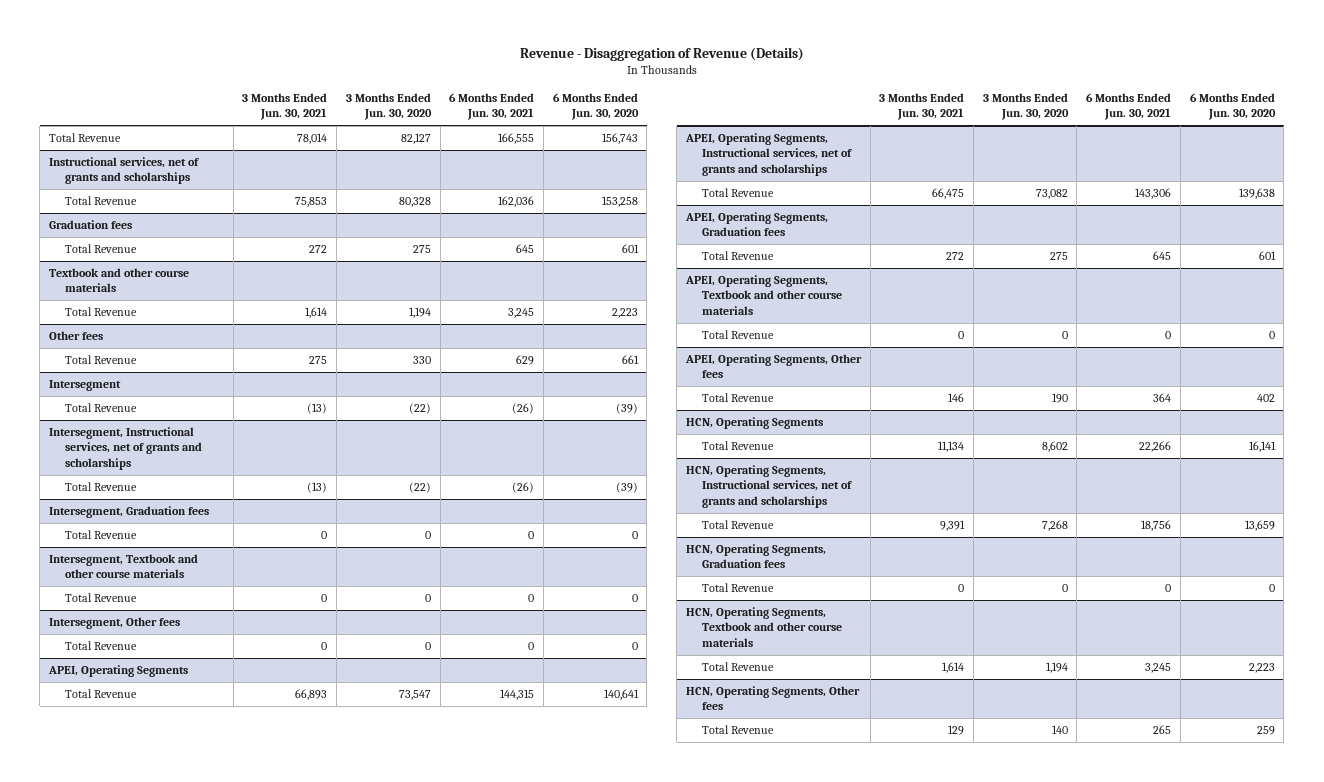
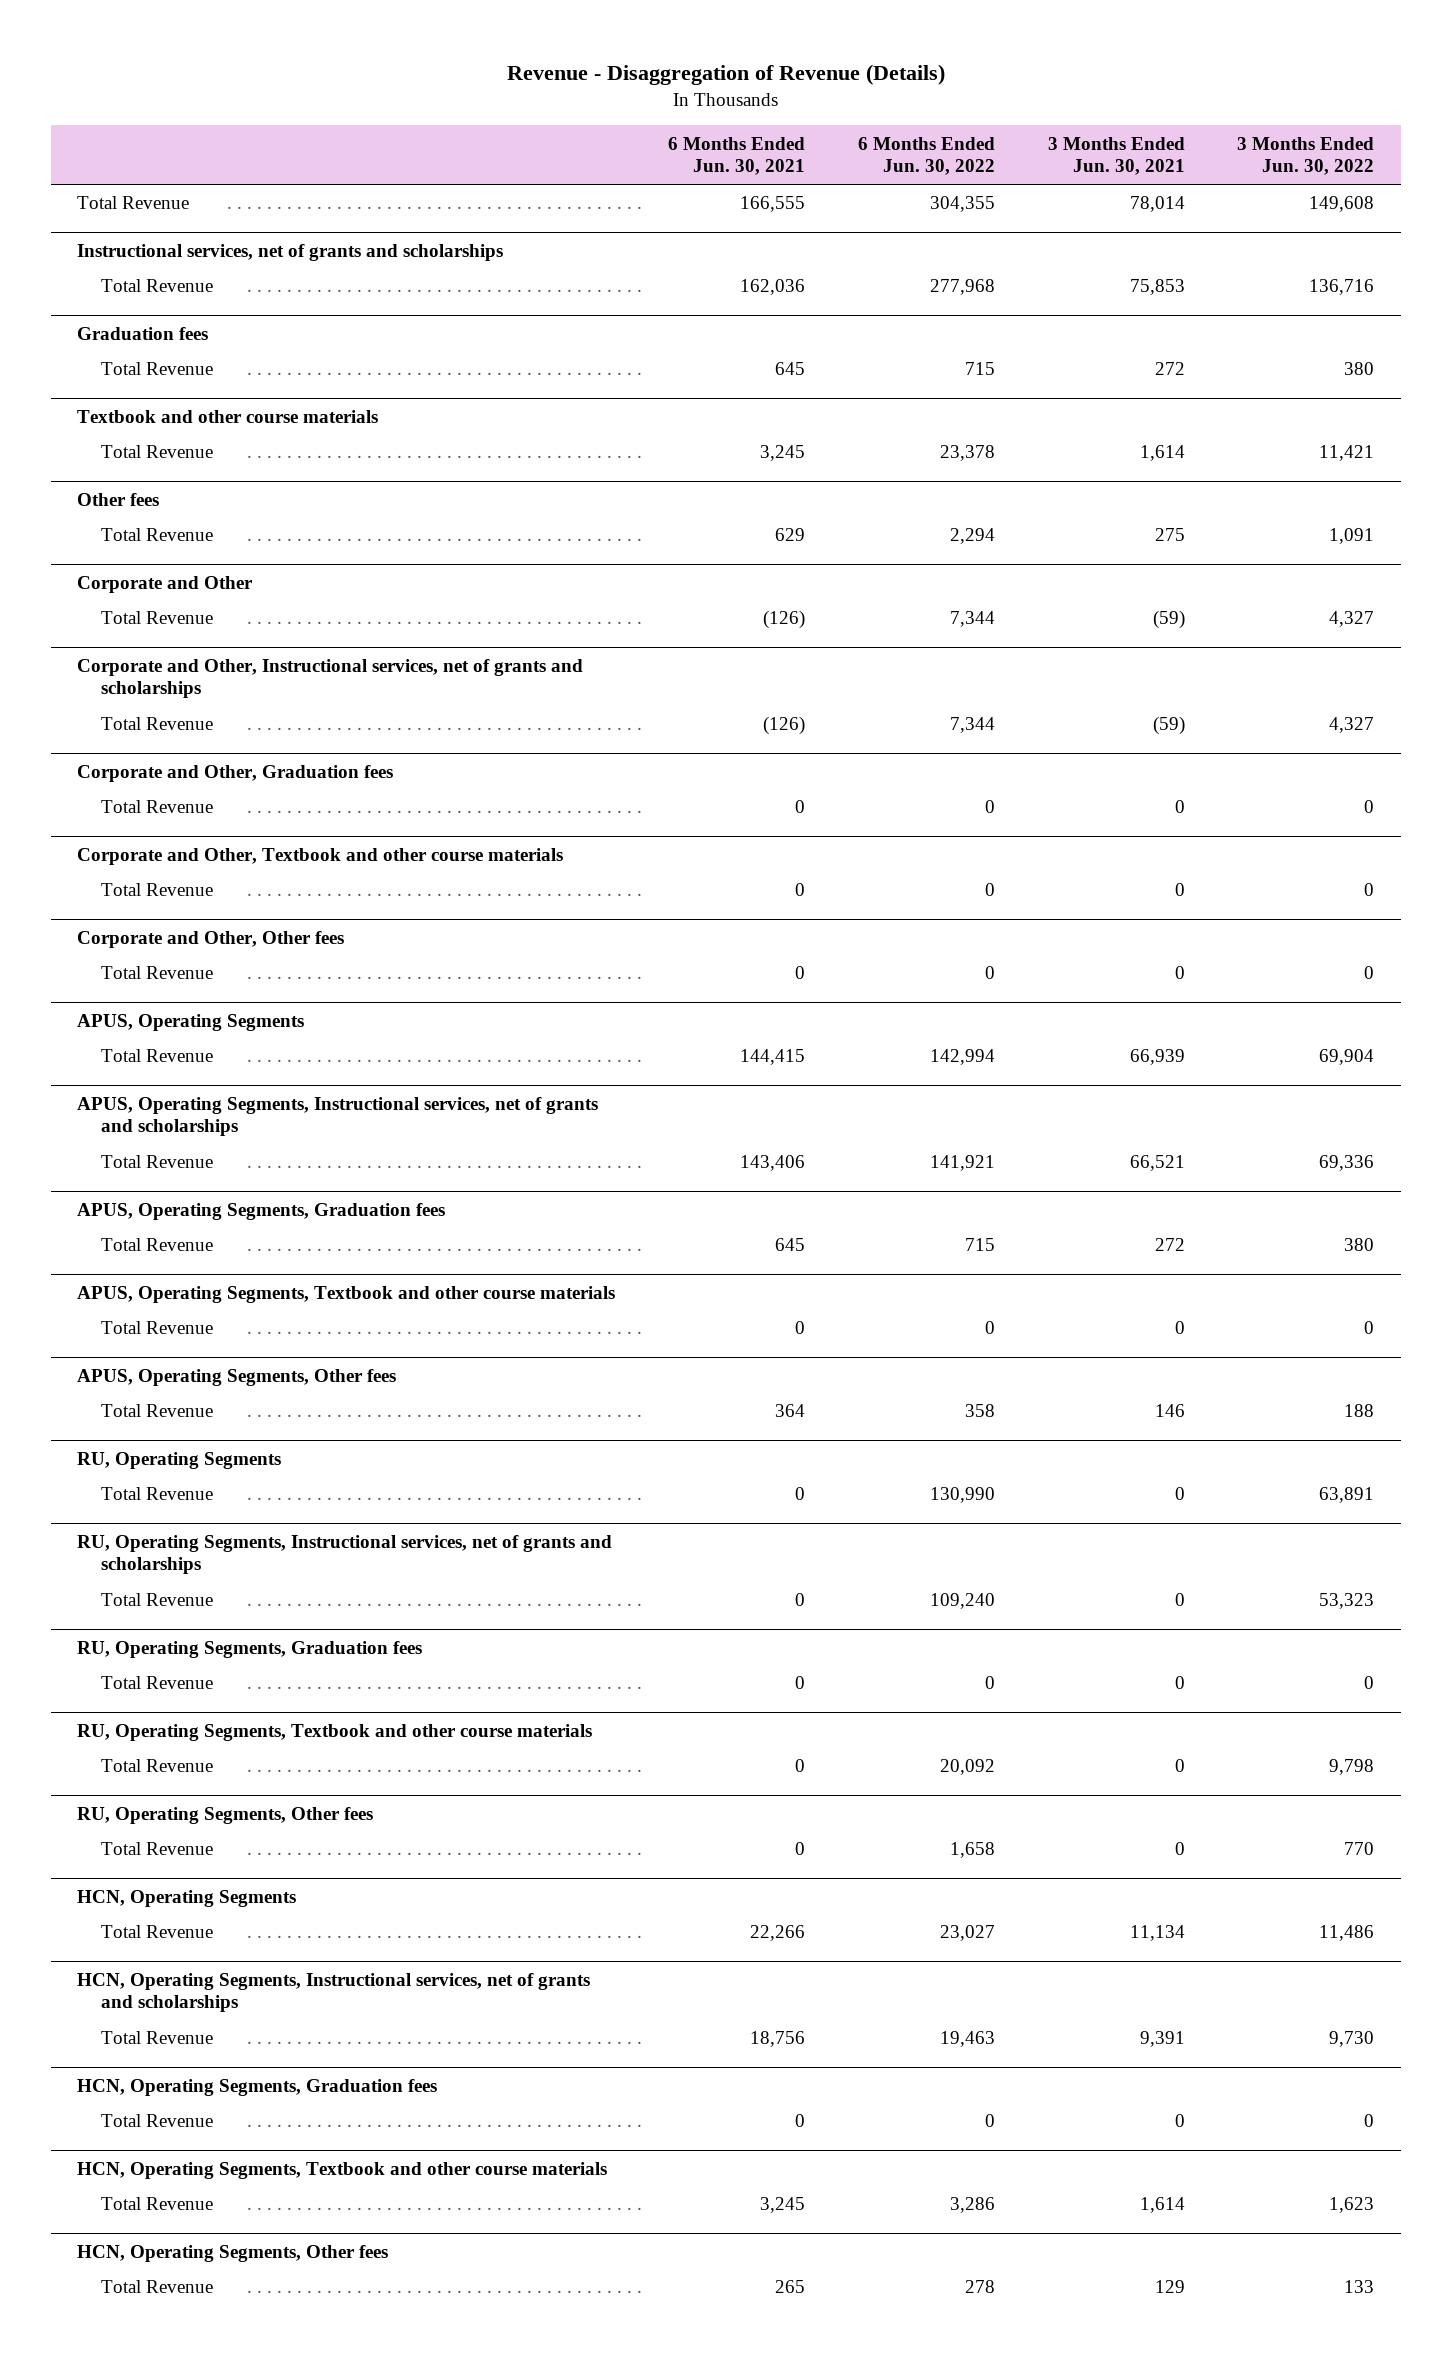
- | 3 Months Ended Jun. 30, 2021 | 3 Months Ended Jun. 30, 2020 | 6 Months Ended Jun. 30, 2021 | 6 Months Ended Jun. 30, 2020
+ | 6 Months Ended Jun. 30, 2021 | 6 Months Ended Jun. 30, 2022 | 3 Months Ended Jun. 30, 2021 | 3 Months Ended Jun. 30, 2022
- Intersegment
- Total Revenue | (13) | (22) | (26) | (39)
- Intersegment, Instructional services, net of grants and scholarships
- Total Revenue | (13) | (22) | (26) | (39)
- Intersegment, Graduation fees
+ Corporate and Other
+ Total Revenue | (126) | 7,344 | (59) | 4,327
+ Corporate and Other, Instructional services, net of grants and scholarships
+ Total Revenue | (126) | 7,344 | (59) | 4,327
+ Corporate and Other, Graduation fees
- Intersegment, Textbook and other course materials
+ Corporate and Other, Textbook and other course materials
- Intersegment, Other fees
+ Corporate and Other, Other fees
- APEI, Operating Segments
- Total Revenue | 66,893 | 73,547 | 144,315 | 140,641
- APEI, Operating Segments, Instructional services, net of grants and scholarships
- Total Revenue | 66,475 | 73,082 | 143,306 | 139,638
- APEI, Operating Segments, Graduation fees
+ APUS, Operating Segments
+ Total Revenue | 144,415 | 142,994 | 66,939 | 69,904
+ APUS, Operating Segments, Instructional services, net of grants and scholarships
+ Total Revenue | 143,406 | 141,921 | 66,521 | 69,336
+ APUS, Operating Segments, Graduation fees
- APEI, Operating Segments, Textbook and other course materials
+ APUS, Operating Segments, Textbook and other course materials
- APEI, Operating Segments, Other fees
+ APUS, Operating Segments, Other fees
+ RU, Operating Segments
+ Total Revenue | 0 | 130,990 | 0 | 63,891
+ RU, Operating Segments, Instructional services, net of grants and scholarships
+ Total Revenue | 0 | 109,240 | 0 | 53,323
+ RU, Operating Segments, Graduation fees
+ Total Revenue | 0 | 0 | 0 | 0
+ RU, Operating Segments, Textbook and other course materials
+ Total Revenue | 0 | 20,092 | 0 | 9,798
+ RU, Operating Segments, Other fees
+ Total Revenue | 0 | 1,658 | 0 | 770

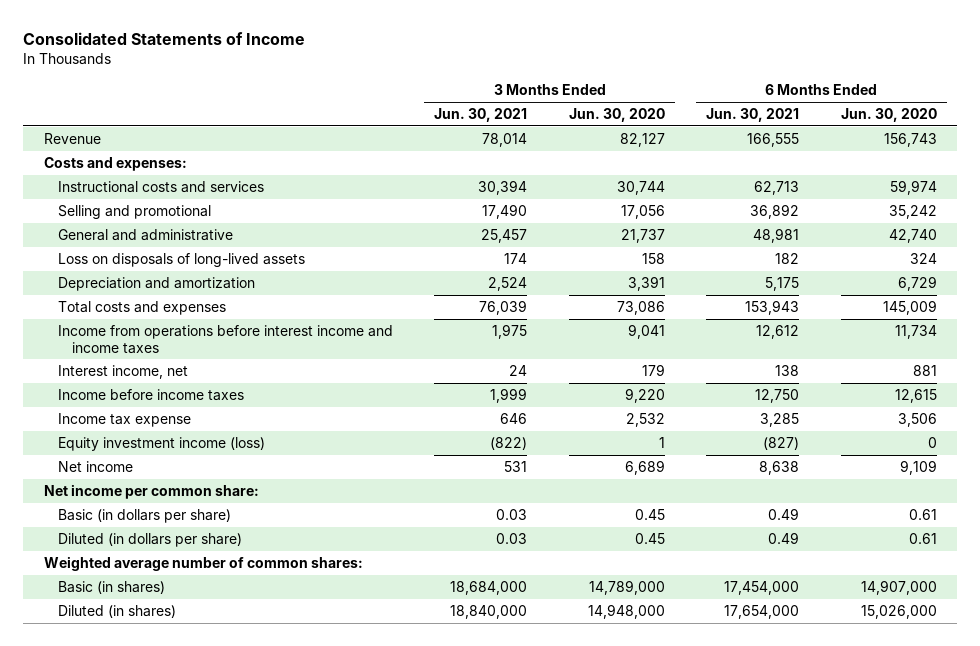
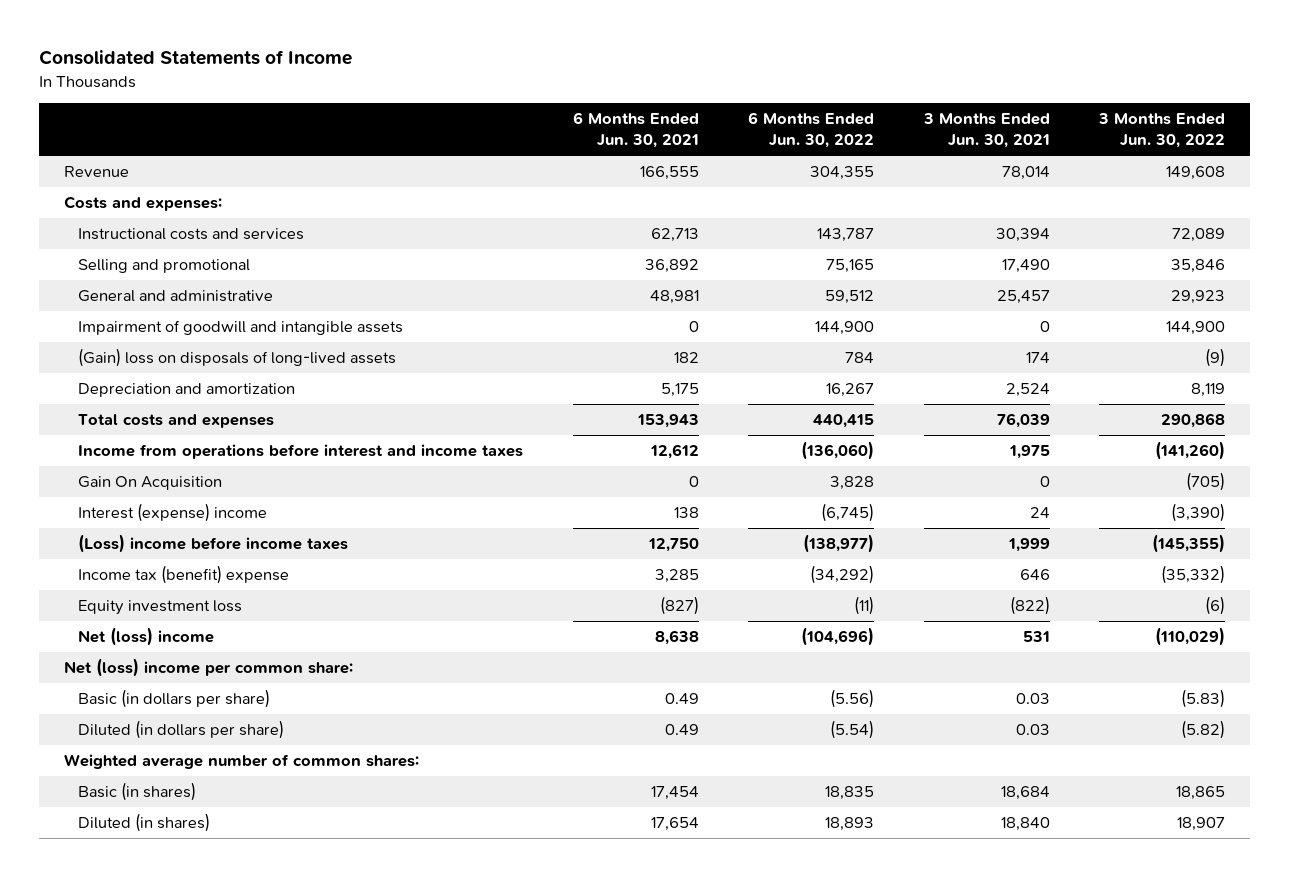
- | 3 Months Ended Jun. 30, 2021 | 3 Months Ended Jun. 30, 2020 | 6 Months Ended Jun. 30, 2021 | 6 Months Ended Jun. 30, 2020
+ | 6 Months Ended Jun. 30, 2021 | 6 Months Ended Jun. 30, 2022 | 3 Months Ended Jun. 30, 2021 | 3 Months Ended Jun. 30, 2022
- Loss on disposals of long-lived assets | 174 | 158 | 182 | 324
+ Impairment of goodwill and intangible assets | 0 | 144,900 | 0 | 144,900
+ (Gain) loss on disposals of long-lived assets | 182 | 784 | 174 | (9)
- Income from operations before interest income and income taxes | 1,975 | 9,041 | 12,612 | 11,734
- Interest income, net | 24 | 179 | 138 | 881
- Income before income taxes | 1,999 | 9,220 | 12,750 | 12,615
- Income tax expense | 646 | 2,532 | 3,285 | 3,506
- Equity investment income (loss) | (822) | 1 | (827) | 0
- Net income | 531 | 6,689 | 8,638 | 9,109
- Net income per common share:
+ Income from operations before interest and income taxes | 12,612 | (136,060) | 1,975 | (141,260)
+ Gain On Acquisition | 0 | 3,828 | 0 | (705)
+ Interest (expense) income | 138 | (6,745) | 24 | (3,390)
+ (Loss) income before income taxes | 12,750 | (138,977) | 1,999 | (145,355)
+ Income tax (benefit) expense | 3,285 | (34,292) | 646 | (35,332)
+ Equity investment loss | (827) | (11) | (822) | (6)
+ Net (loss) income | 8,638 | (104,696) | 531 | (110,029)
+ Net (loss) income per common share:
- Basic (in shares) | 18,684,000 | 14,789,000 | 17,454,000 | 14,907,000
- Diluted (in shares) | 18,840,000 | 14,948,000 | 17,654,000 | 15,026,000
+ Basic (in shares) | 17,454 | 18,835 | 18,684 | 18,865
+ Diluted (in shares) | 17,654 | 18,893 | 18,840 | 18,907

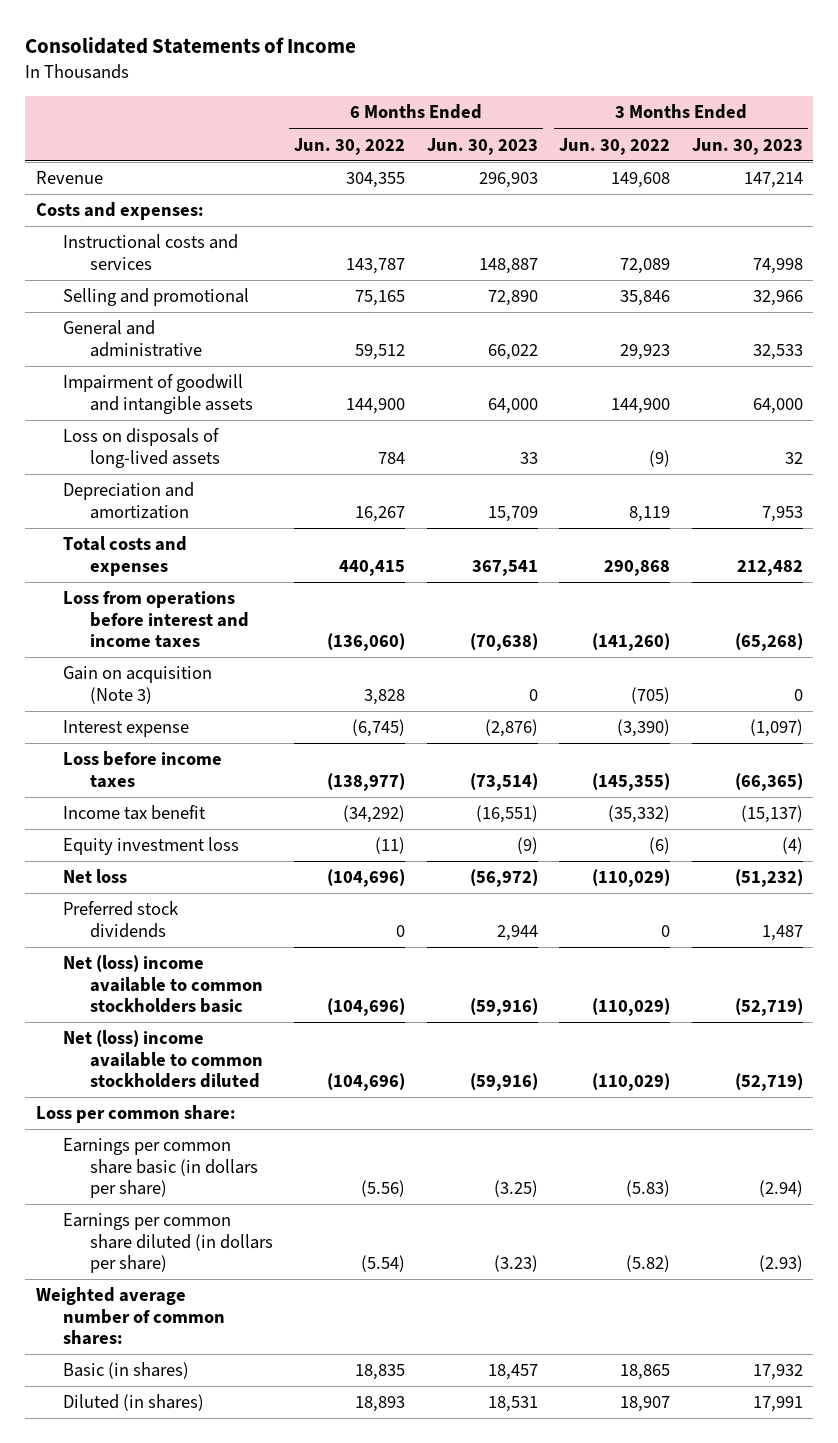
- | 6 Months Ended Jun. 30, 2021 | 6 Months Ended Jun. 30, 2022 | 3 Months Ended Jun. 30, 2021 | 3 Months Ended Jun. 30, 2022
+ | 6 Months Ended Jun. 30, 2022 | 6 Months Ended Jun. 30, 2023 | 3 Months Ended Jun. 30, 2022 | 3 Months Ended Jun. 30, 2023
- (Gain) loss on disposals of long-lived assets | 182 | 784 | 174 | (9)
+ Loss on disposals of long-lived assets | 784 | 33 | (9) | 32
- Income from operations before interest and income taxes | 12,612 | (136,060) | 1,975 | (141,260)
- Gain On Acquisition | 0 | 3,828 | 0 | (705)
- Interest (expense) income | 138 | (6,745) | 24 | (3,390)
- (Loss) income before income taxes | 12,750 | (138,977) | 1,999 | (145,355)
- Income tax (benefit) expense | 3,285 | (34,292) | 646 | (35,332)
+ Loss from operations before interest and income taxes | (136,060) | (70,638) | (141,260) | (65,268)
+ Gain on acquisition (Note 3) | 3,828 | 0 | (705) | 0
+ Interest expense | (6,745) | (2,876) | (3,390) | (1,097)
+ Loss before income taxes | (138,977) | (73,514) | (145,355) | (66,365)
+ Income tax benefit | (34,292) | (16,551) | (35,332) | (15,137)
- Net (loss) income | 8,638 | (104,696) | 531 | (110,029)
- Net (loss) income per common share:
- Basic (in dollars per share) | 0.49 | (5.56) | 0.03 | (5.83)
- Diluted (in dollars per share) | 0.49 | (5.54) | 0.03 | (5.82)
+ Net loss | (104,696) | (56,972) | (110,029) | (51,232)
+ Preferred stock dividends | 0 | 2,944 | 0 | 1,487
+ Net (loss) income available to common stockholders basic | (104,696) | (59,916) | (110,029) | (52,719)
+ Net (loss) income available to common stockholders diluted | (104,696) | (59,916) | (110,029) | (52,719)
+ Loss per common share:
+ Earnings per common share basic (in dollars per share) | (5.56) | (3.25) | (5.83) | (2.94)
+ Earnings per common share diluted (in dollars per share) | (5.54) | (3.23) | (5.82) | (2.93)

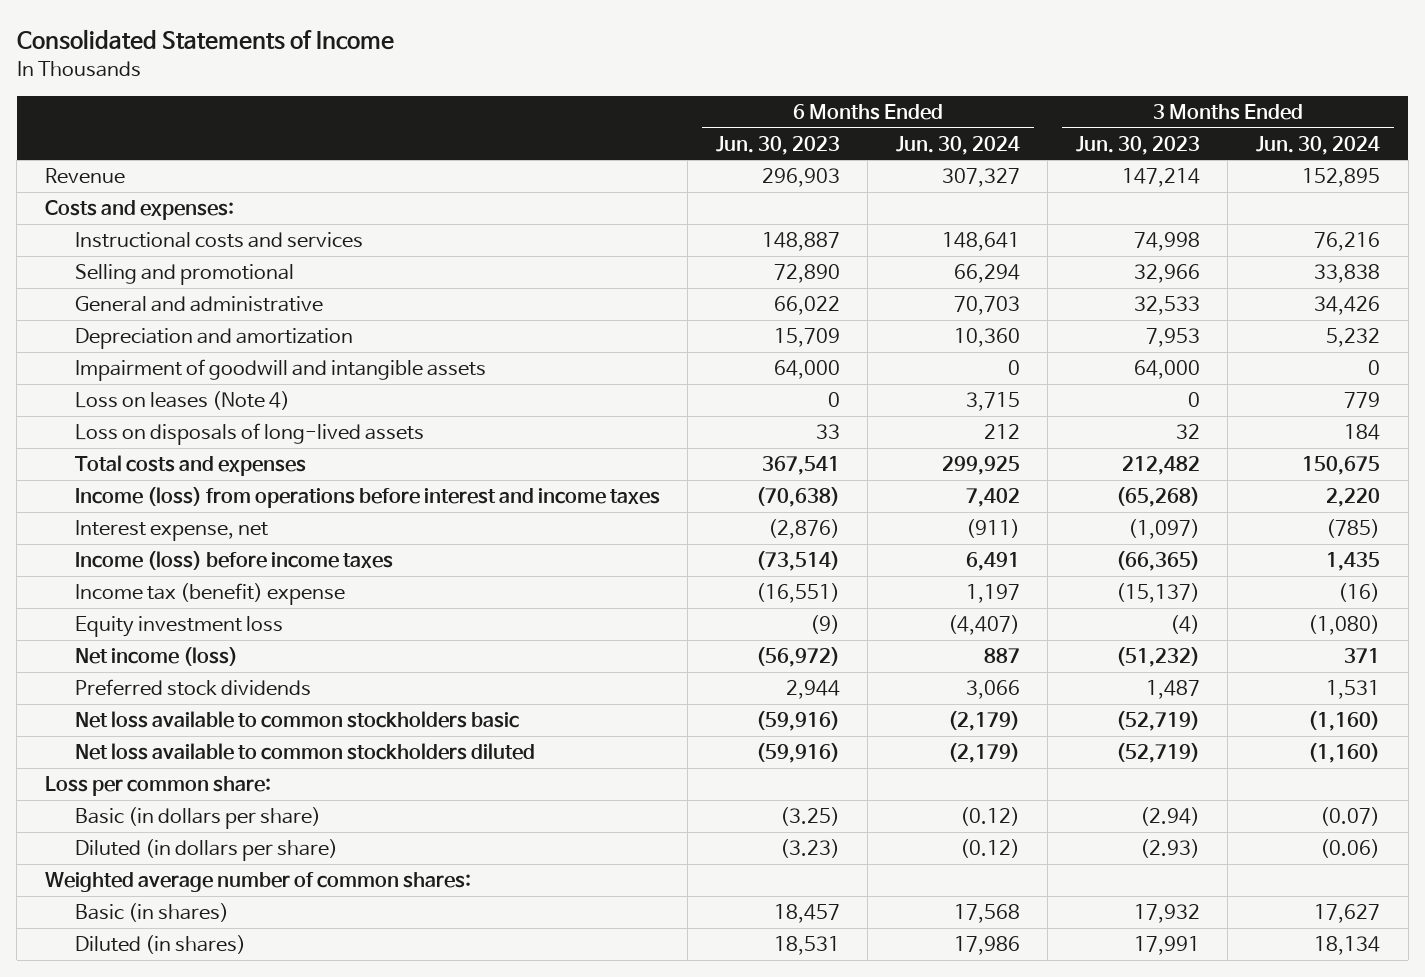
- | 6 Months Ended Jun. 30, 2022 | 6 Months Ended Jun. 30, 2023 | 3 Months Ended Jun. 30, 2022 | 3 Months Ended Jun. 30, 2023
+ | 6 Months Ended Jun. 30, 2023 | 6 Months Ended Jun. 30, 2024 | 3 Months Ended Jun. 30, 2023 | 3 Months Ended Jun. 30, 2024
moved up: Depreciation and amortization | 15,709 | 10,360 | 7,953 | 5,232
+ Loss on leases (Note 4) | 0 | 3,715 | 0 | 779
- Loss from operations before interest and income taxes | (136,060) | (70,638) | (141,260) | (65,268)
- Gain on acquisition (Note 3) | 3,828 | 0 | (705) | 0
- Interest expense | (6,745) | (2,876) | (3,390) | (1,097)
- Loss before income taxes | (138,977) | (73,514) | (145,355) | (66,365)
- Income tax benefit | (34,292) | (16,551) | (35,332) | (15,137)
+ Income (loss) from operations before interest and income taxes | (70,638) | 7,402 | (65,268) | 2,220
+ Interest expense, net | (2,876) | (911) | (1,097) | (785)
+ Income (loss) before income taxes | (73,514) | 6,491 | (66,365) | 1,435
+ Income tax (benefit) expense | (16,551) | 1,197 | (15,137) | (16)
- Net loss | (104,696) | (56,972) | (110,029) | (51,232)
+ Net income (loss) | (56,972) | 887 | (51,232) | 371
- Net (loss) income available to common stockholders basic | (104,696) | (59,916) | (110,029) | (52,719)
- Net (loss) income available to common stockholders diluted | (104,696) | (59,916) | (110,029) | (52,719)
+ Net loss available to common stockholders basic | (59,916) | (2,179) | (52,719) | (1,160)
+ Net loss available to common stockholders diluted | (59,916) | (2,179) | (52,719) | (1,160)
- Earnings per common share basic (in dollars per share) | (5.56) | (3.25) | (5.83) | (2.94)
- Earnings per common share diluted (in dollars per share) | (5.54) | (3.23) | (5.82) | (2.93)
+ Basic (in dollars per share) | (3.25) | (0.12) | (2.94) | (0.07)
+ Diluted (in dollars per share) | (3.23) | (0.12) | (2.93) | (0.06)

